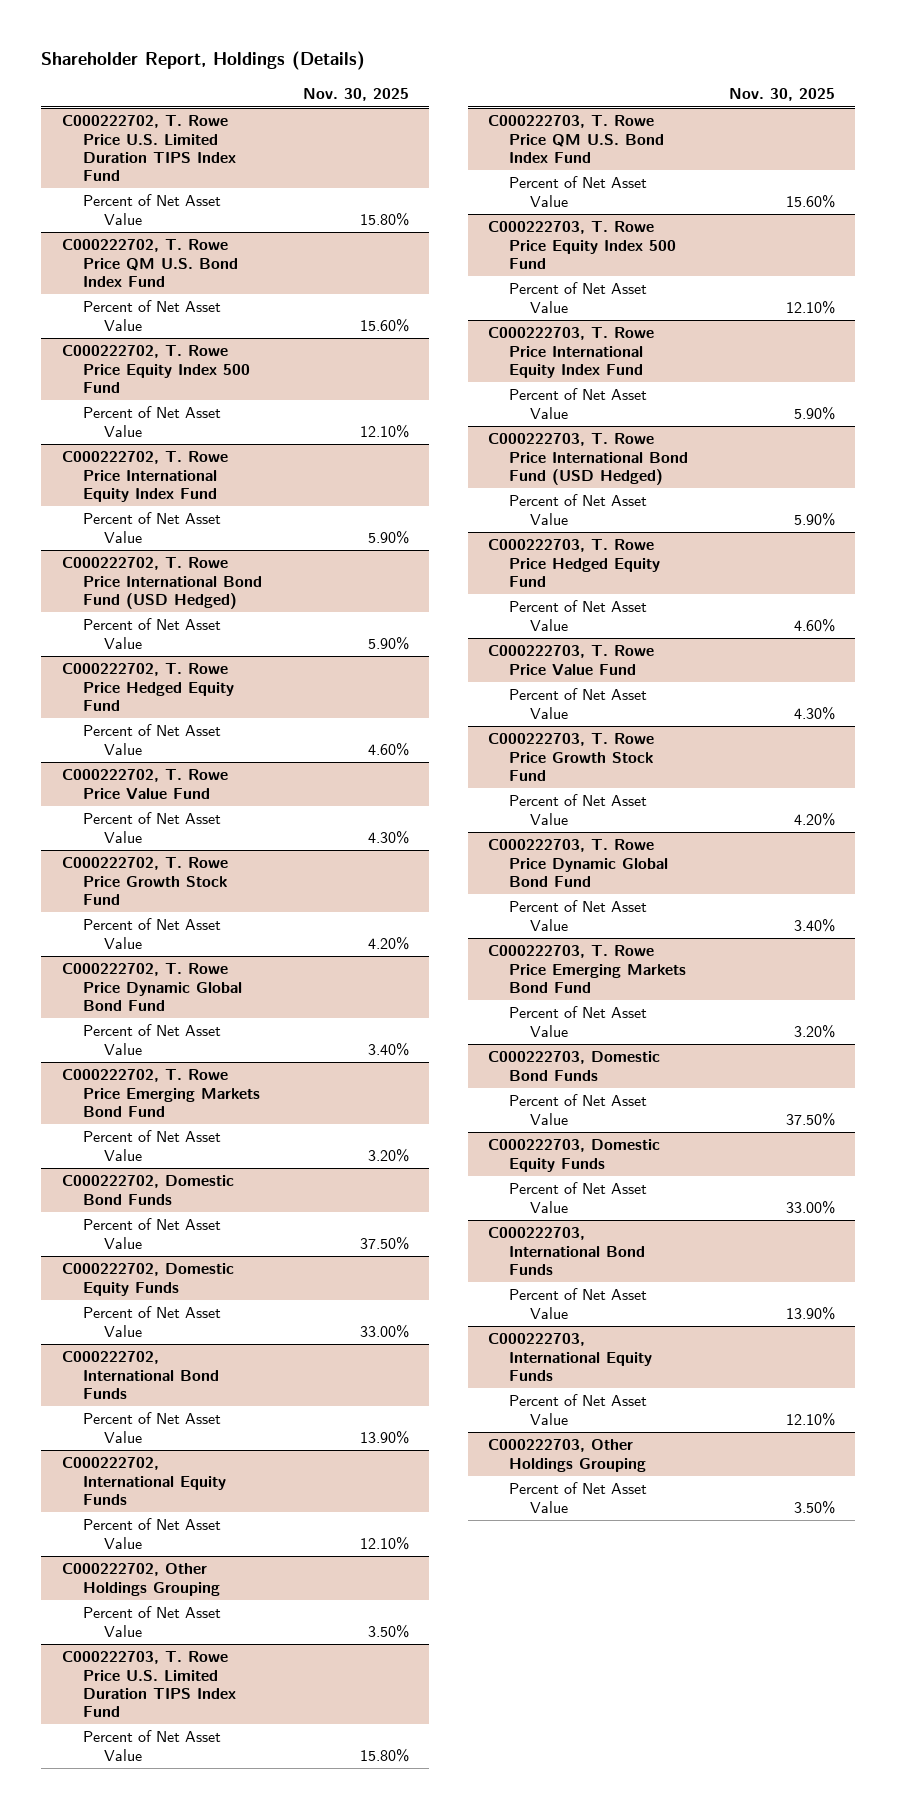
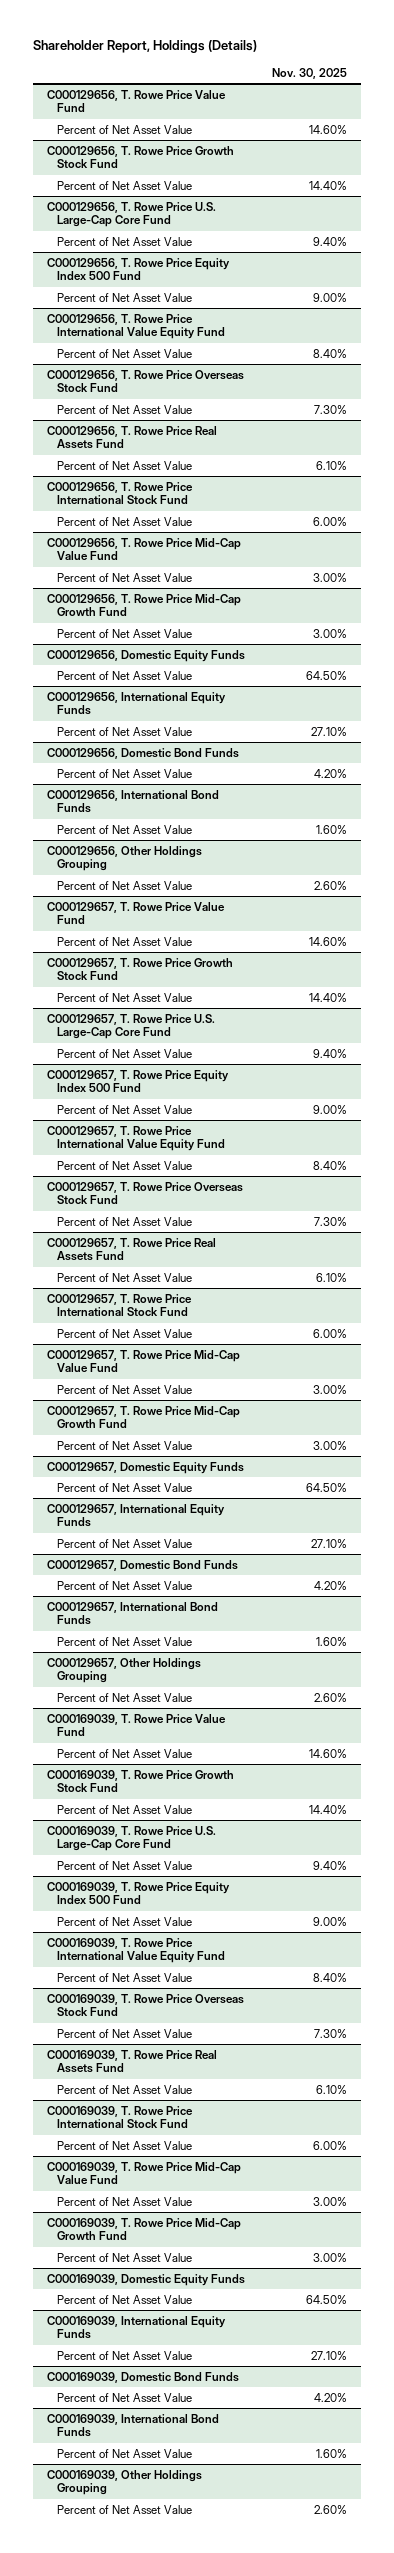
- C000222702, T. Rowe Price U.S. Limited Duration TIPS Index Fund
- Percent of Net Asset Value | 15.80%
- C000222702, T. Rowe Price QM U.S. Bond Index Fund
- Percent of Net Asset Value | 15.60%
- C000222702, T. Rowe Price Equity Index 500 Fund
- Percent of Net Asset Value | 12.10%
- C000222702, T. Rowe Price International Equity Index Fund
- Percent of Net Asset Value | 5.90%
- C000222702, T. Rowe Price International Bond Fund (USD Hedged)
- Percent of Net Asset Value | 5.90%
- C000222702, T. Rowe Price Hedged Equity Fund
- Percent of Net Asset Value | 4.60%
- C000222702, T. Rowe Price Value Fund
- Percent of Net Asset Value | 4.30%
- C000222702, T. Rowe Price Growth Stock Fund
+ C000129656, T. Rowe Price Value Fund
+ Percent of Net Asset Value | 14.60%
+ C000129656, T. Rowe Price Growth Stock Fund
+ Percent of Net Asset Value | 14.40%
+ C000129656, T. Rowe Price U.S. Large-Cap Core Fund
+ Percent of Net Asset Value | 9.40%
+ C000129656, T. Rowe Price Equity Index 500 Fund
+ Percent of Net Asset Value | 9.00%
+ C000129656, T. Rowe Price International Value Equity Fund
+ Percent of Net Asset Value | 8.40%
+ C000129656, T. Rowe Price Overseas Stock Fund
+ Percent of Net Asset Value | 7.30%
+ C000129656, T. Rowe Price Real Assets Fund
+ Percent of Net Asset Value | 6.10%
+ C000129656, T. Rowe Price International Stock Fund
+ Percent of Net Asset Value | 6.00%
+ C000129656, T. Rowe Price Mid-Cap Value Fund
+ Percent of Net Asset Value | 3.00%
+ C000129656, T. Rowe Price Mid-Cap Growth Fund
+ Percent of Net Asset Value | 3.00%
+ C000129656, Domestic Equity Funds
+ Percent of Net Asset Value | 64.50%
+ C000129656, International Equity Funds
+ Percent of Net Asset Value | 27.10%
+ C000129656, Domestic Bond Funds
- C000222702, T. Rowe Price Dynamic Global Bond Fund
- Percent of Net Asset Value | 3.40%
- C000222702, T. Rowe Price Emerging Markets Bond Fund
- Percent of Net Asset Value | 3.20%
- C000222702, Domestic Bond Funds
- Percent of Net Asset Value | 37.50%
- C000222702, Domestic Equity Funds
- Percent of Net Asset Value | 33.00%
- C000222702, International Bond Funds
- Percent of Net Asset Value | 13.90%
- C000222702, International Equity Funds
- Percent of Net Asset Value | 12.10%
- C000222702, Other Holdings Grouping
- Percent of Net Asset Value | 3.50%
- C000222703, T. Rowe Price U.S. Limited Duration TIPS Index Fund
- Percent of Net Asset Value | 15.80%
- C000222703, T. Rowe Price QM U.S. Bond Index Fund
- Percent of Net Asset Value | 15.60%
- C000222703, T. Rowe Price Equity Index 500 Fund
- Percent of Net Asset Value | 12.10%
- C000222703, T. Rowe Price International Equity Index Fund
- Percent of Net Asset Value | 5.90%
- C000222703, T. Rowe Price International Bond Fund (USD Hedged)
- Percent of Net Asset Value | 5.90%
- C000222703, T. Rowe Price Hedged Equity Fund
- Percent of Net Asset Value | 4.60%
- C000222703, T. Rowe Price Value Fund
- Percent of Net Asset Value | 4.30%
- C000222703, T. Rowe Price Growth Stock Fund
+ C000129656, International Bond Funds
+ Percent of Net Asset Value | 1.60%
+ C000129656, Other Holdings Grouping
+ Percent of Net Asset Value | 2.60%
+ C000129657, T. Rowe Price Value Fund
+ Percent of Net Asset Value | 14.60%
+ C000129657, T. Rowe Price Growth Stock Fund
+ Percent of Net Asset Value | 14.40%
+ C000129657, T. Rowe Price U.S. Large-Cap Core Fund
+ Percent of Net Asset Value | 9.40%
+ C000129657, T. Rowe Price Equity Index 500 Fund
+ Percent of Net Asset Value | 9.00%
+ C000129657, T. Rowe Price International Value Equity Fund
+ Percent of Net Asset Value | 8.40%
+ C000129657, T. Rowe Price Overseas Stock Fund
+ Percent of Net Asset Value | 7.30%
+ C000129657, T. Rowe Price Real Assets Fund
+ Percent of Net Asset Value | 6.10%
+ C000129657, T. Rowe Price International Stock Fund
+ Percent of Net Asset Value | 6.00%
+ C000129657, T. Rowe Price Mid-Cap Value Fund
+ Percent of Net Asset Value | 3.00%
+ C000129657, T. Rowe Price Mid-Cap Growth Fund
+ Percent of Net Asset Value | 3.00%
+ C000129657, Domestic Equity Funds
+ Percent of Net Asset Value | 64.50%
+ C000129657, International Equity Funds
+ Percent of Net Asset Value | 27.10%
+ C000129657, Domestic Bond Funds
- C000222703, T. Rowe Price Dynamic Global Bond Fund
- Percent of Net Asset Value | 3.40%
- C000222703, T. Rowe Price Emerging Markets Bond Fund
- Percent of Net Asset Value | 3.20%
- C000222703, Domestic Bond Funds
- Percent of Net Asset Value | 37.50%
- C000222703, Domestic Equity Funds
- Percent of Net Asset Value | 33.00%
- C000222703, International Bond Funds
- Percent of Net Asset Value | 13.90%
- C000222703, International Equity Funds
- Percent of Net Asset Value | 12.10%
- C000222703, Other Holdings Grouping
- Percent of Net Asset Value | 3.50%
+ C000129657, International Bond Funds
+ Percent of Net Asset Value | 1.60%
+ C000129657, Other Holdings Grouping
+ Percent of Net Asset Value | 2.60%
+ C000169039, T. Rowe Price Value Fund
+ Percent of Net Asset Value | 14.60%
+ C000169039, T. Rowe Price Growth Stock Fund
+ Percent of Net Asset Value | 14.40%
+ C000169039, T. Rowe Price U.S. Large-Cap Core Fund
+ Percent of Net Asset Value | 9.40%
+ C000169039, T. Rowe Price Equity Index 500 Fund
+ Percent of Net Asset Value | 9.00%
+ C000169039, T. Rowe Price International Value Equity Fund
+ Percent of Net Asset Value | 8.40%
+ C000169039, T. Rowe Price Overseas Stock Fund
+ Percent of Net Asset Value | 7.30%
+ C000169039, T. Rowe Price Real Assets Fund
+ Percent of Net Asset Value | 6.10%
+ C000169039, T. Rowe Price International Stock Fund
+ Percent of Net Asset Value | 6.00%
+ C000169039, T. Rowe Price Mid-Cap Value Fund
+ Percent of Net Asset Value | 3.00%
+ C000169039, T. Rowe Price Mid-Cap Growth Fund
+ Percent of Net Asset Value | 3.00%
+ C000169039, Domestic Equity Funds
+ Percent of Net Asset Value | 64.50%
+ C000169039, International Equity Funds
+ Percent of Net Asset Value | 27.10%
+ C000169039, Domestic Bond Funds
+ Percent of Net Asset Value | 4.20%
+ C000169039, International Bond Funds
+ Percent of Net Asset Value | 1.60%
+ C000169039, Other Holdings Grouping
+ Percent of Net Asset Value | 2.60%

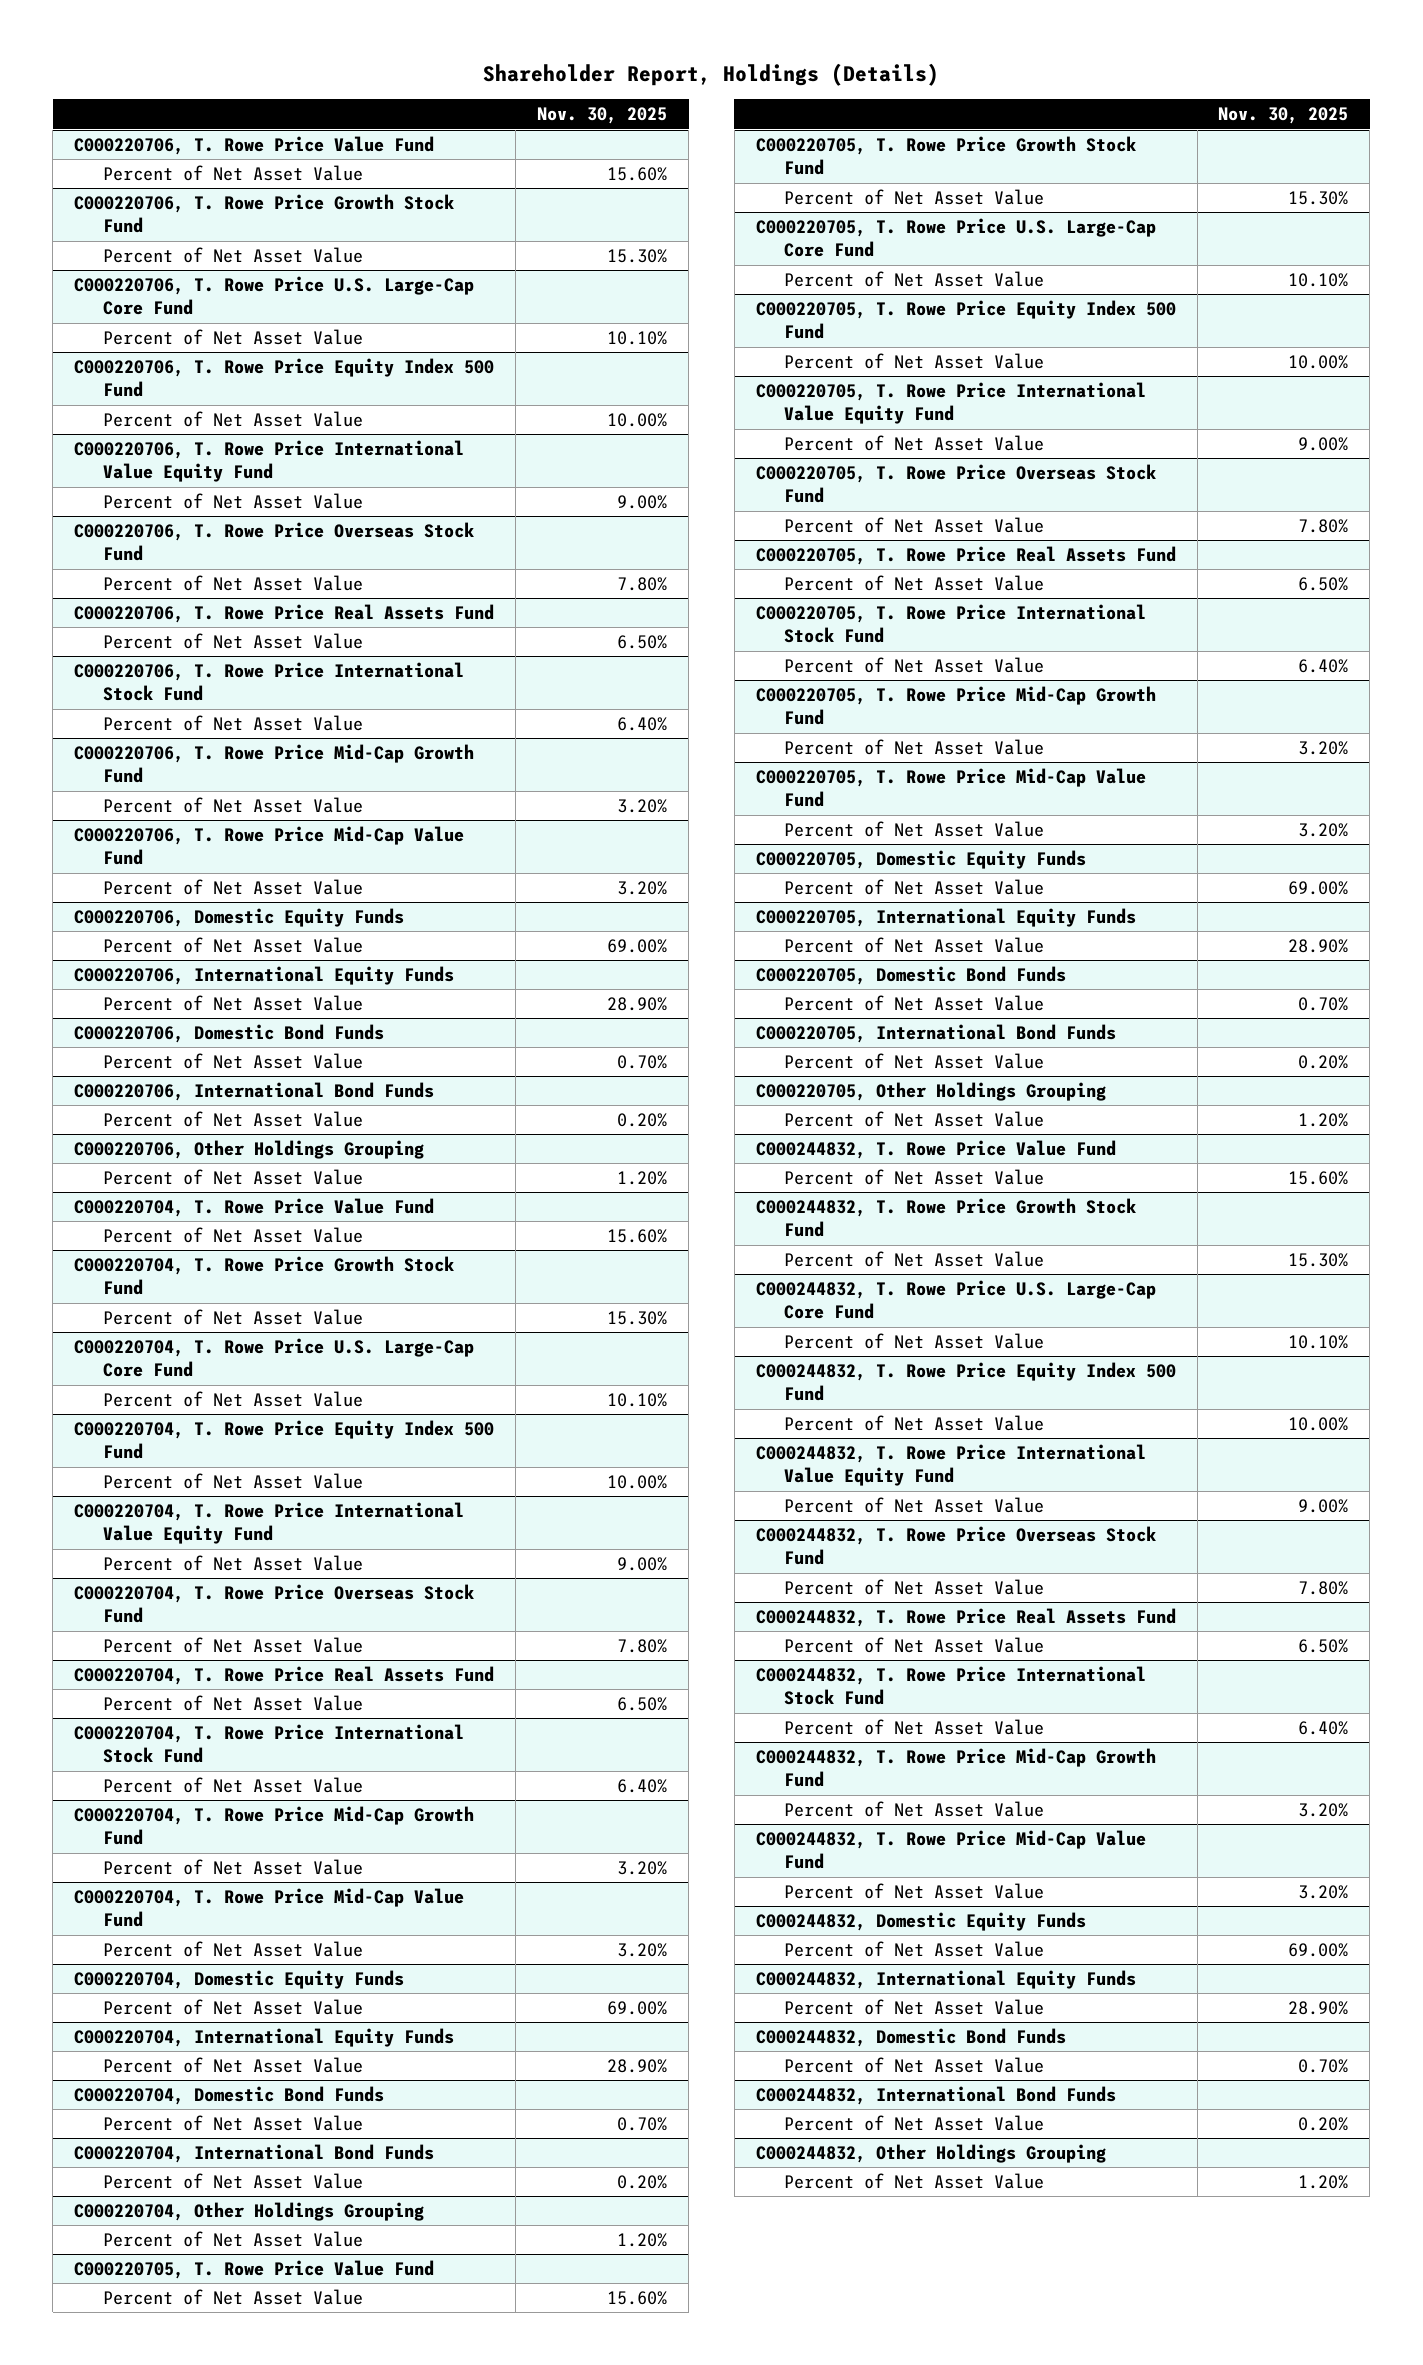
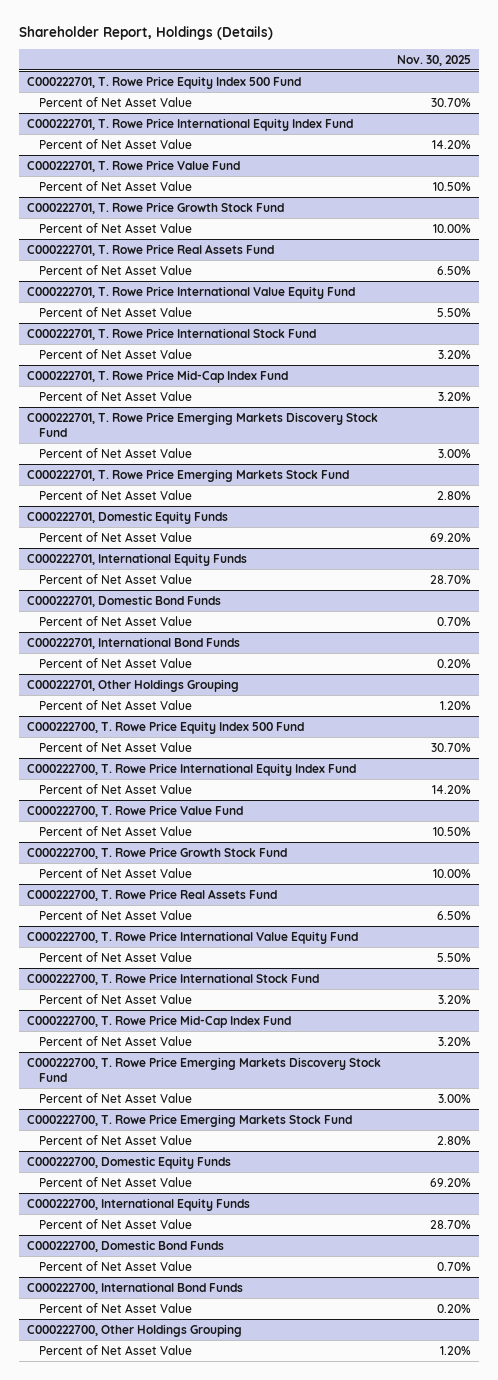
- C000220706, T. Rowe Price Value Fund
- Percent of Net Asset Value | 15.60%
- C000220706, T. Rowe Price Growth Stock Fund
- Percent of Net Asset Value | 15.30%
- C000220706, T. Rowe Price U.S. Large-Cap Core Fund
- Percent of Net Asset Value | 10.10%
- C000220706, T. Rowe Price Equity Index 500 Fund
- Percent of Net Asset Value | 10.00%
- C000220706, T. Rowe Price International Value Equity Fund
- Percent of Net Asset Value | 9.00%
- C000220706, T. Rowe Price Overseas Stock Fund
- Percent of Net Asset Value | 7.80%
- C000220706, T. Rowe Price Real Assets Fund
- Percent of Net Asset Value | 6.50%
- C000220706, T. Rowe Price International Stock Fund
- Percent of Net Asset Value | 6.40%
- C000220706, T. Rowe Price Mid-Cap Growth Fund
- Percent of Net Asset Value | 3.20%
- C000220706, T. Rowe Price Mid-Cap Value Fund
- Percent of Net Asset Value | 3.20%
- C000220706, Domestic Equity Funds
- Percent of Net Asset Value | 69.00%
- C000220706, International Equity Funds
- Percent of Net Asset Value | 28.90%
- C000220706, Domestic Bond Funds
- Percent of Net Asset Value | 0.70%
- C000220706, International Bond Funds
- Percent of Net Asset Value | 0.20%
- C000220706, Other Holdings Grouping
- Percent of Net Asset Value | 1.20%
- C000220704, T. Rowe Price Value Fund
- Percent of Net Asset Value | 15.60%
- C000220704, T. Rowe Price Growth Stock Fund
- Percent of Net Asset Value | 15.30%
- C000220704, T. Rowe Price U.S. Large-Cap Core Fund
- Percent of Net Asset Value | 10.10%
- C000220704, T. Rowe Price Equity Index 500 Fund
- Percent of Net Asset Value | 10.00%
- C000220704, T. Rowe Price International Value Equity Fund
- Percent of Net Asset Value | 9.00%
- C000220704, T. Rowe Price Overseas Stock Fund
- Percent of Net Asset Value | 7.80%
- C000220704, T. Rowe Price Real Assets Fund
- Percent of Net Asset Value | 6.50%
- C000220704, T. Rowe Price International Stock Fund
- Percent of Net Asset Value | 6.40%
- C000220704, T. Rowe Price Mid-Cap Growth Fund
- Percent of Net Asset Value | 3.20%
- C000220704, T. Rowe Price Mid-Cap Value Fund
- Percent of Net Asset Value | 3.20%
- C000220704, Domestic Equity Funds
- Percent of Net Asset Value | 69.00%
- C000220704, International Equity Funds
- Percent of Net Asset Value | 28.90%
- C000220704, Domestic Bond Funds
- Percent of Net Asset Value | 0.70%
- C000220704, International Bond Funds
- Percent of Net Asset Value | 0.20%
- C000220704, Other Holdings Grouping
- Percent of Net Asset Value | 1.20%
- C000220705, T. Rowe Price Value Fund
- Percent of Net Asset Value | 15.60%
- C000220705, T. Rowe Price Growth Stock Fund
- Percent of Net Asset Value | 15.30%
- C000220705, T. Rowe Price U.S. Large-Cap Core Fund
- Percent of Net Asset Value | 10.10%
- C000220705, T. Rowe Price Equity Index 500 Fund
+ C000222701, T. Rowe Price Equity Index 500 Fund
+ Percent of Net Asset Value | 30.70%
+ C000222701, T. Rowe Price International Equity Index Fund
+ Percent of Net Asset Value | 14.20%
+ C000222701, T. Rowe Price Value Fund
+ Percent of Net Asset Value | 10.50%
+ C000222701, T. Rowe Price Growth Stock Fund
- C000220705, T. Rowe Price International Value Equity Fund
- Percent of Net Asset Value | 9.00%
- C000220705, T. Rowe Price Overseas Stock Fund
- Percent of Net Asset Value | 7.80%
- C000220705, T. Rowe Price Real Assets Fund
+ C000222701, T. Rowe Price Real Assets Fund
- C000220705, T. Rowe Price International Stock Fund
- Percent of Net Asset Value | 6.40%
- C000220705, T. Rowe Price Mid-Cap Growth Fund
+ C000222701, T. Rowe Price International Value Equity Fund
+ Percent of Net Asset Value | 5.50%
+ C000222701, T. Rowe Price International Stock Fund
- C000220705, T. Rowe Price Mid-Cap Value Fund
+ C000222701, T. Rowe Price Mid-Cap Index Fund
- C000220705, Domestic Equity Funds
- Percent of Net Asset Value | 69.00%
- C000220705, International Equity Funds
- Percent of Net Asset Value | 28.90%
- C000220705, Domestic Bond Funds
+ C000222701, T. Rowe Price Emerging Markets Discovery Stock Fund
+ Percent of Net Asset Value | 3.00%
+ C000222701, T. Rowe Price Emerging Markets Stock Fund
+ Percent of Net Asset Value | 2.80%
+ C000222701, Domestic Equity Funds
+ Percent of Net Asset Value | 69.20%
+ C000222701, International Equity Funds
+ Percent of Net Asset Value | 28.70%
+ C000222701, Domestic Bond Funds
- C000220705, International Bond Funds
+ C000222701, International Bond Funds
- C000220705, Other Holdings Grouping
+ C000222701, Other Holdings Grouping
- C000244832, T. Rowe Price Value Fund
- Percent of Net Asset Value | 15.60%
- C000244832, T. Rowe Price Growth Stock Fund
- Percent of Net Asset Value | 15.30%
- C000244832, T. Rowe Price U.S. Large-Cap Core Fund
- Percent of Net Asset Value | 10.10%
- C000244832, T. Rowe Price Equity Index 500 Fund
+ C000222700, T. Rowe Price Equity Index 500 Fund
+ Percent of Net Asset Value | 30.70%
+ C000222700, T. Rowe Price International Equity Index Fund
+ Percent of Net Asset Value | 14.20%
+ C000222700, T. Rowe Price Value Fund
+ Percent of Net Asset Value | 10.50%
+ C000222700, T. Rowe Price Growth Stock Fund
- C000244832, T. Rowe Price International Value Equity Fund
- Percent of Net Asset Value | 9.00%
- C000244832, T. Rowe Price Overseas Stock Fund
- Percent of Net Asset Value | 7.80%
- C000244832, T. Rowe Price Real Assets Fund
+ C000222700, T. Rowe Price Real Assets Fund
- C000244832, T. Rowe Price International Stock Fund
- Percent of Net Asset Value | 6.40%
- C000244832, T. Rowe Price Mid-Cap Growth Fund
+ C000222700, T. Rowe Price International Value Equity Fund
+ Percent of Net Asset Value | 5.50%
+ C000222700, T. Rowe Price International Stock Fund
- C000244832, T. Rowe Price Mid-Cap Value Fund
+ C000222700, T. Rowe Price Mid-Cap Index Fund
- C000244832, Domestic Equity Funds
- Percent of Net Asset Value | 69.00%
- C000244832, International Equity Funds
- Percent of Net Asset Value | 28.90%
- C000244832, Domestic Bond Funds
+ C000222700, T. Rowe Price Emerging Markets Discovery Stock Fund
+ Percent of Net Asset Value | 3.00%
+ C000222700, T. Rowe Price Emerging Markets Stock Fund
+ Percent of Net Asset Value | 2.80%
+ C000222700, Domestic Equity Funds
+ Percent of Net Asset Value | 69.20%
+ C000222700, International Equity Funds
+ Percent of Net Asset Value | 28.70%
+ C000222700, Domestic Bond Funds
- C000244832, International Bond Funds
+ C000222700, International Bond Funds
- C000244832, Other Holdings Grouping
+ C000222700, Other Holdings Grouping

